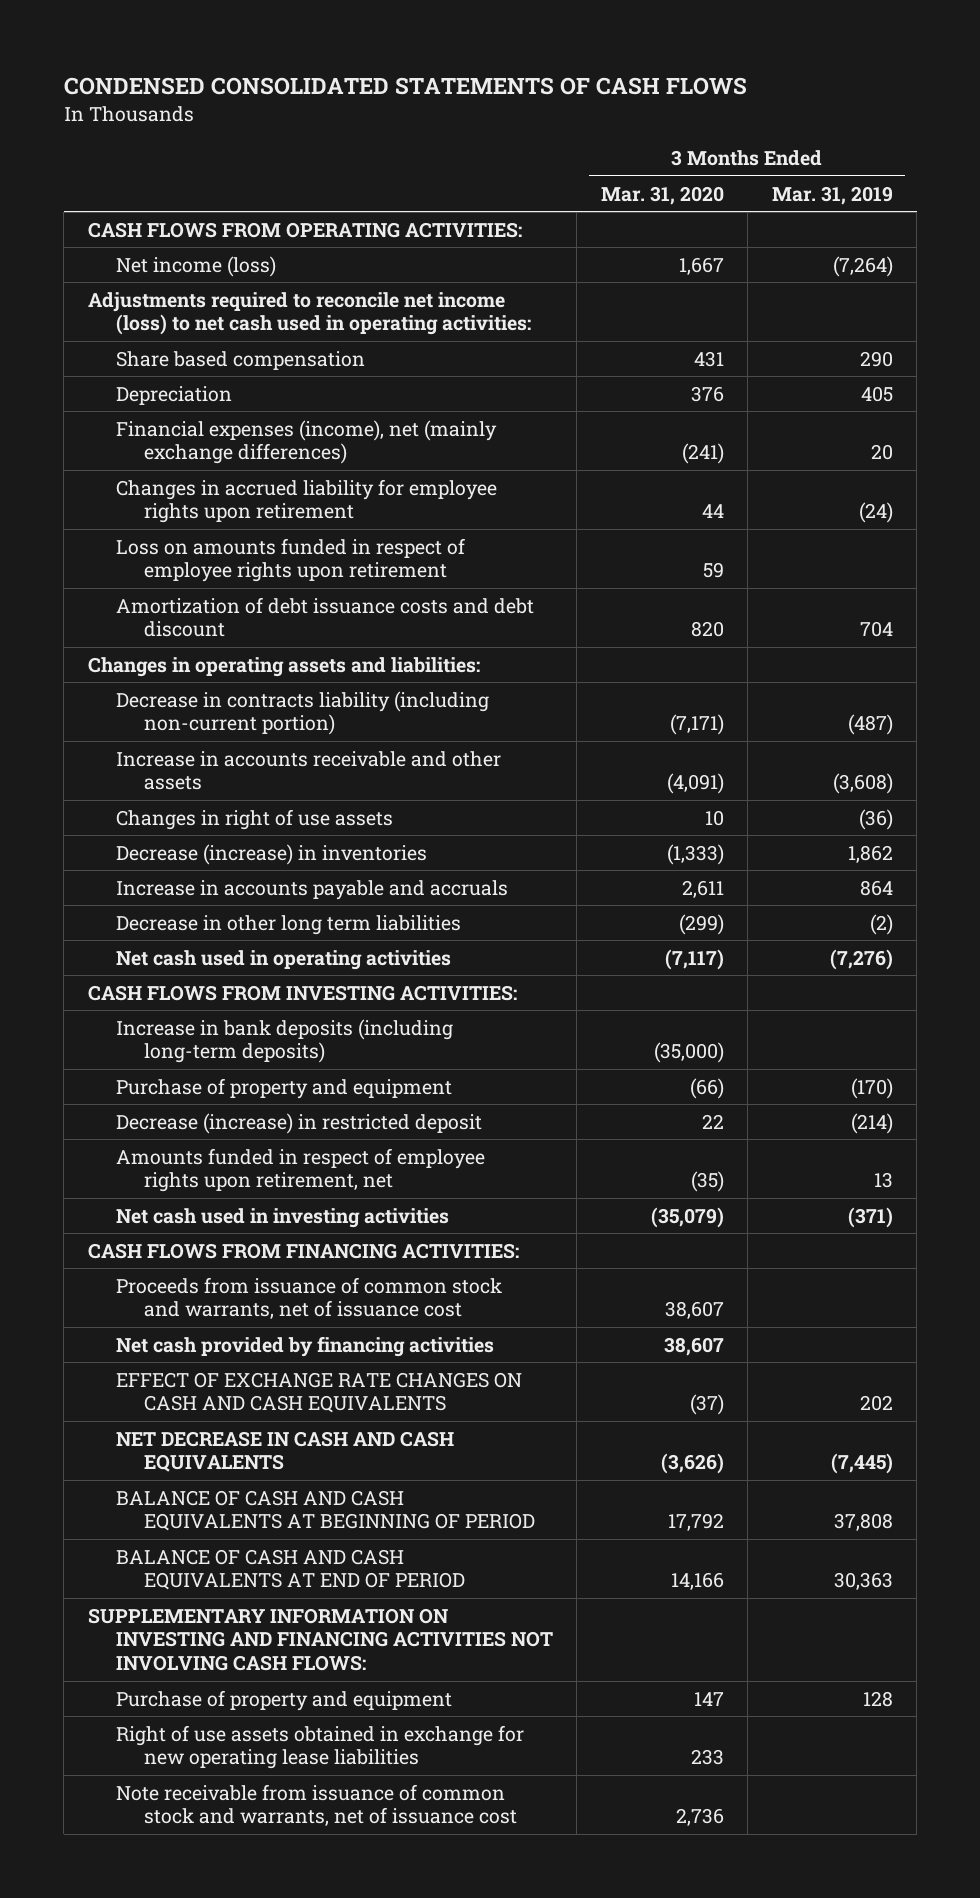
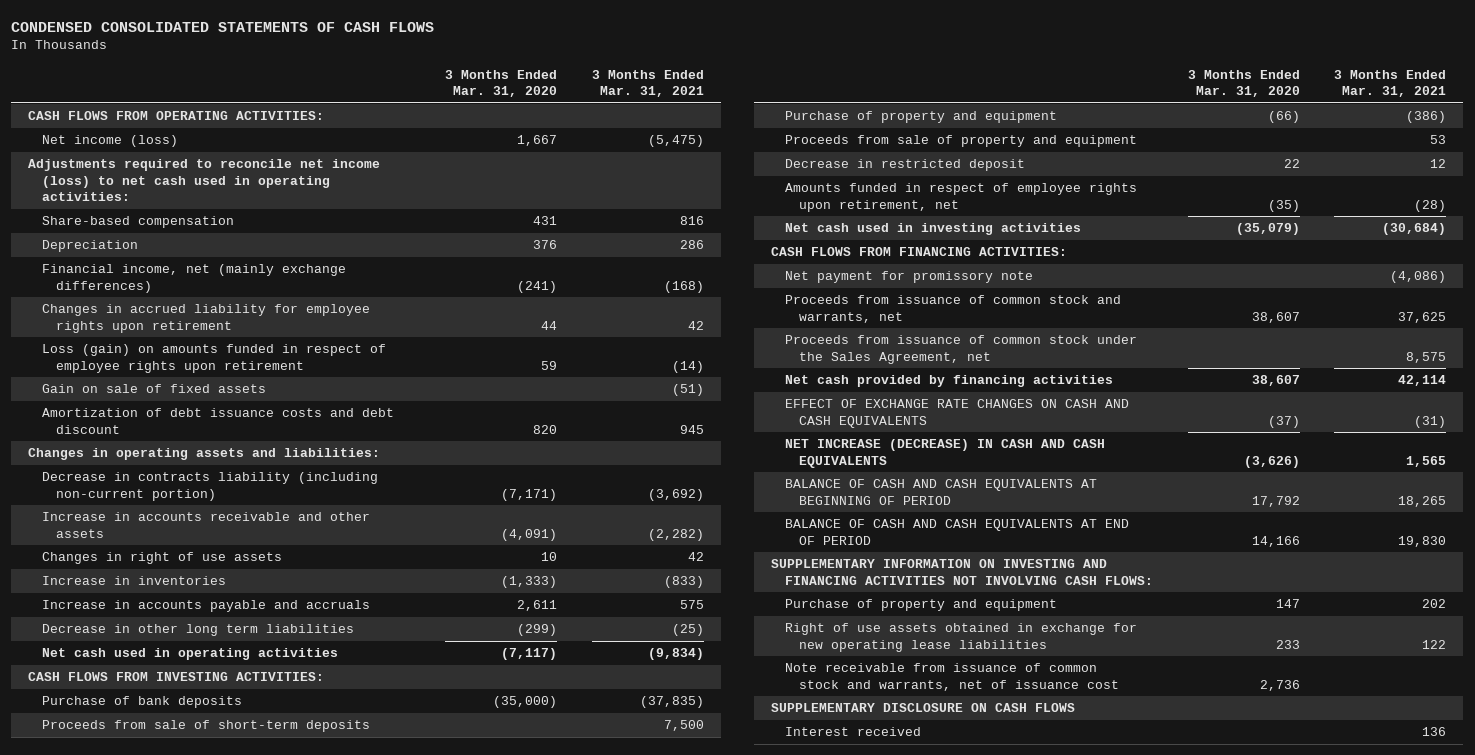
- | 3 Months Ended Mar. 31, 2020 | 3 Months Ended Mar. 31, 2019
+ | 3 Months Ended Mar. 31, 2020 | 3 Months Ended Mar. 31, 2021
- Share based compensation | 431 | 290
+ Share-based compensation | 431 | 816
- Financial expenses (income), net (mainly exchange differences) | (241) | 20
+ Financial income, net (mainly exchange differences) | (241) | (168)
- Loss on amounts funded in respect of employee rights upon retirement | 59 |
+ Loss (gain) on amounts funded in respect of employee rights upon retirement | 59 | (14)
+ Gain on sale of fixed assets | | (51)
- Decrease (increase) in inventories | (1,333) | 1,862
+ Increase in inventories | (1,333) | (833)
- Increase in bank deposits (including long-term deposits) | (35,000) |
+ Purchase of bank deposits | (35,000) | (37,835)
+ Proceeds from sale of short-term deposits | | 7,500
- Decrease (increase) in restricted deposit | 22 | (214)
+ Proceeds from sale of property and equipment | | 53
+ Decrease in restricted deposit | 22 | 12
- Proceeds from issuance of common stock and warrants, net of issuance cost | 38,607 |
+ Net payment for promissory note | | (4,086)
+ Proceeds from issuance of common stock and warrants, net | 38,607 | 37,625
+ Proceeds from issuance of common stock under the Sales Agreement, net | | 8,575
- NET DECREASE IN CASH AND CASH EQUIVALENTS | (3,626) | (7,445)
+ NET INCREASE (DECREASE) IN CASH AND CASH EQUIVALENTS | (3,626) | 1,565
+ SUPPLEMENTARY DISCLOSURE ON CASH FLOWS
+ Interest received | | 136

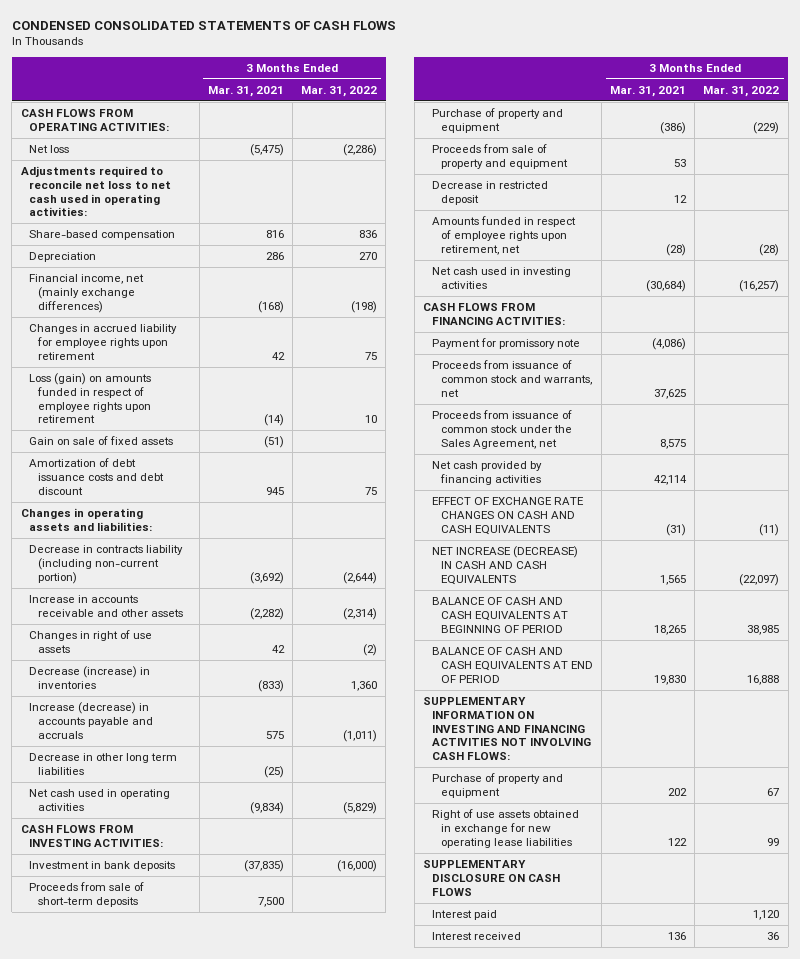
- | 3 Months Ended Mar. 31, 2020 | 3 Months Ended Mar. 31, 2021
+ | 3 Months Ended Mar. 31, 2021 | 3 Months Ended Mar. 31, 2022
- Net income (loss) | 1,667 | (5,475)
- Adjustments required to reconcile net income (loss) to net cash used in operating activities:
+ Net loss | (5,475) | (2,286)
+ Adjustments required to reconcile net loss to net cash used in operating activities:
- Increase in inventories | (1,333) | (833)
- Increase in accounts payable and accruals | 2,611 | 575
+ Decrease (increase) in inventories | (833) | 1,360
+ Increase (decrease) in accounts payable and accruals | 575 | (1,011)
- Purchase of bank deposits | (35,000) | (37,835)
+ Investment in bank deposits | (37,835) | (16,000)
- Net payment for promissory note | | (4,086)
+ Payment for promissory note | (4,086) |
- Note receivable from issuance of common stock and warrants, net of issuance cost | 2,736 |
+ Interest paid | | 1,120

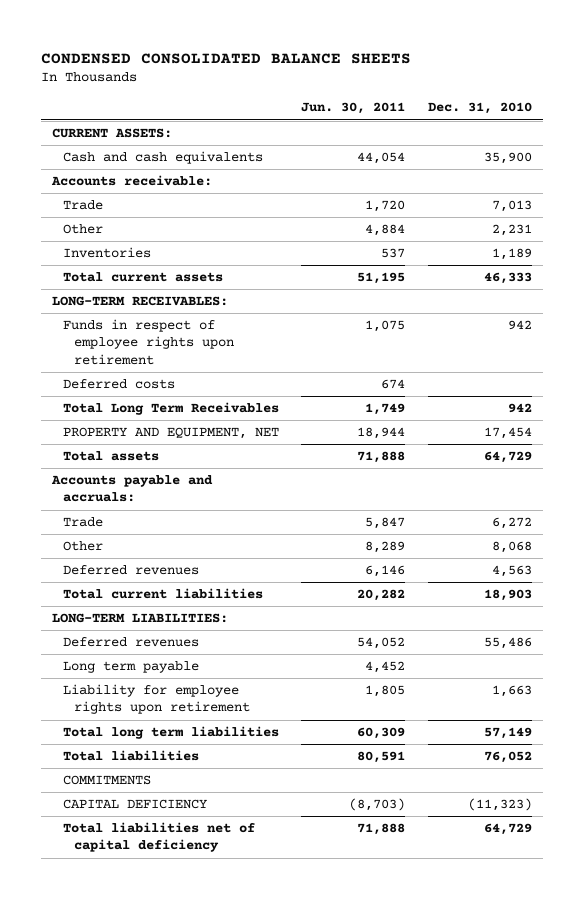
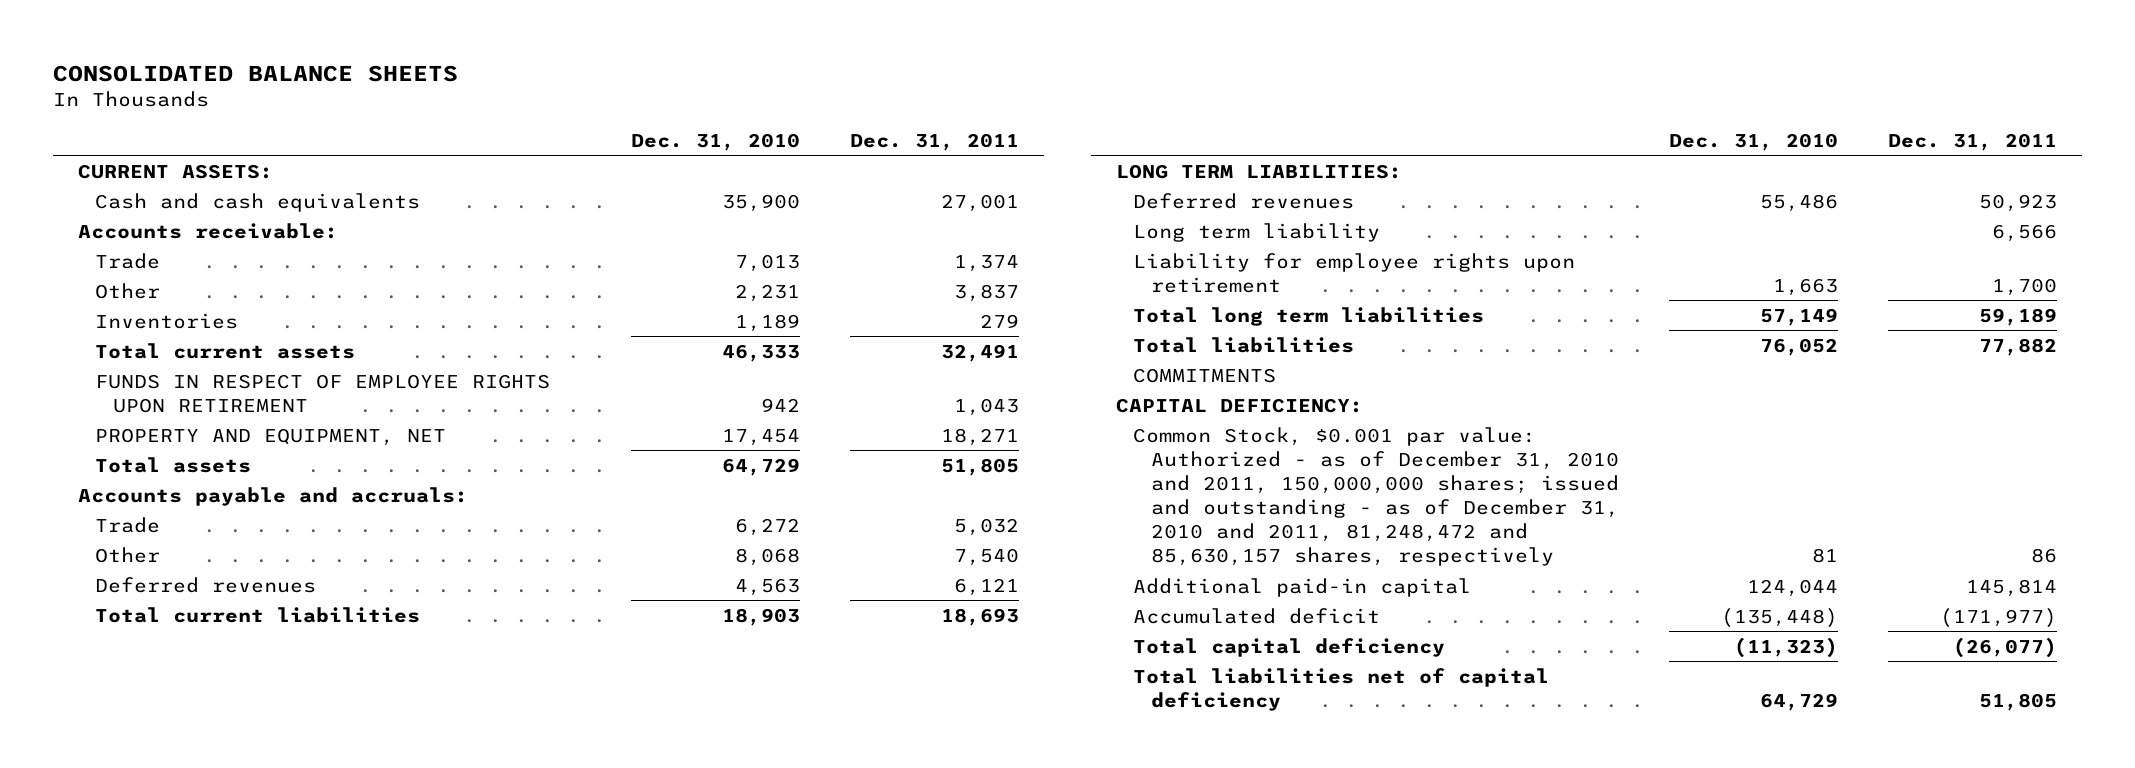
- CONDENSED CONSOLIDATED BALANCE SHEETS
+ CONSOLIDATED BALANCE SHEETS
- | Jun. 30, 2011 | Dec. 31, 2010
+ | Dec. 31, 2010 | Dec. 31, 2011
- LONG-TERM RECEIVABLES:
- Funds in respect of employee rights upon retirement | 1,075 | 942
- Deferred costs | 674 |
- Total Long Term Receivables | 1,749 | 942
+ FUNDS IN RESPECT OF EMPLOYEE RIGHTS UPON RETIREMENT | 942 | 1,043
- LONG-TERM LIABILITIES:
+ LONG TERM LIABILITIES:
- Long term payable | 4,452 |
+ Long term liability | | 6,566
- CAPITAL DEFICIENCY | (8,703) | (11,323)
+ CAPITAL DEFICIENCY:
+ Common Stock, $0.001 par value: Authorized - as of December 31, 2010 and 2011, 150,000,000 shares; issued and outstanding - as of December 31, 2010 and 2011, 81,248,472 and 85,630,157 shares, respectively | 81 | 86
+ Additional paid-in capital | 124,044 | 145,814
+ Accumulated deficit | (135,448) | (171,977)
+ Total capital deficiency | (11,323) | (26,077)

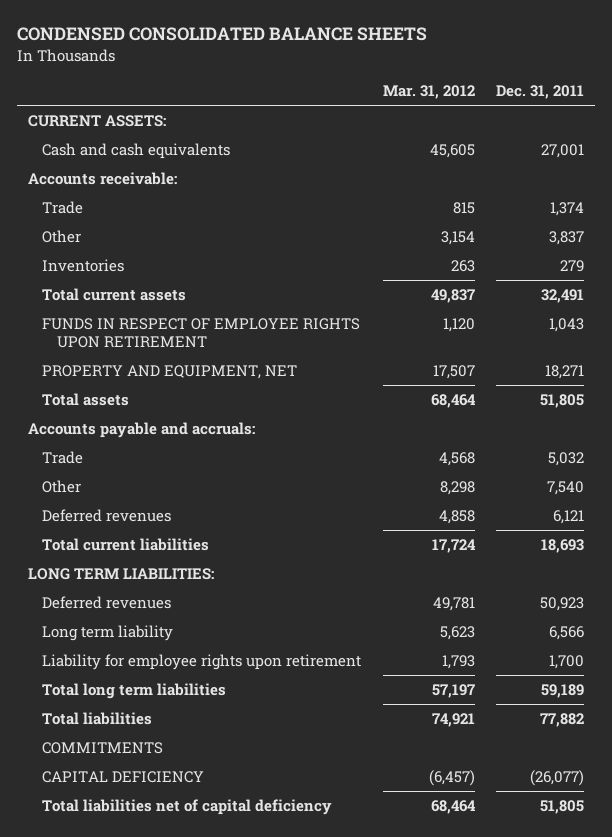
- CONSOLIDATED BALANCE SHEETS
+ CONDENSED CONSOLIDATED BALANCE SHEETS
- | Dec. 31, 2010 | Dec. 31, 2011
+ | Mar. 31, 2012 | Dec. 31, 2011
- CAPITAL DEFICIENCY:
- Common Stock, $0.001 par value: Authorized - as of December 31, 2010 and 2011, 150,000,000 shares; issued and outstanding - as of December 31, 2010 and 2011, 81,248,472 and 85,630,157 shares, respectively | 81 | 86
- Additional paid-in capital | 124,044 | 145,814
- Accumulated deficit | (135,448) | (171,977)
- Total capital deficiency | (11,323) | (26,077)
+ CAPITAL DEFICIENCY | (6,457) | (26,077)

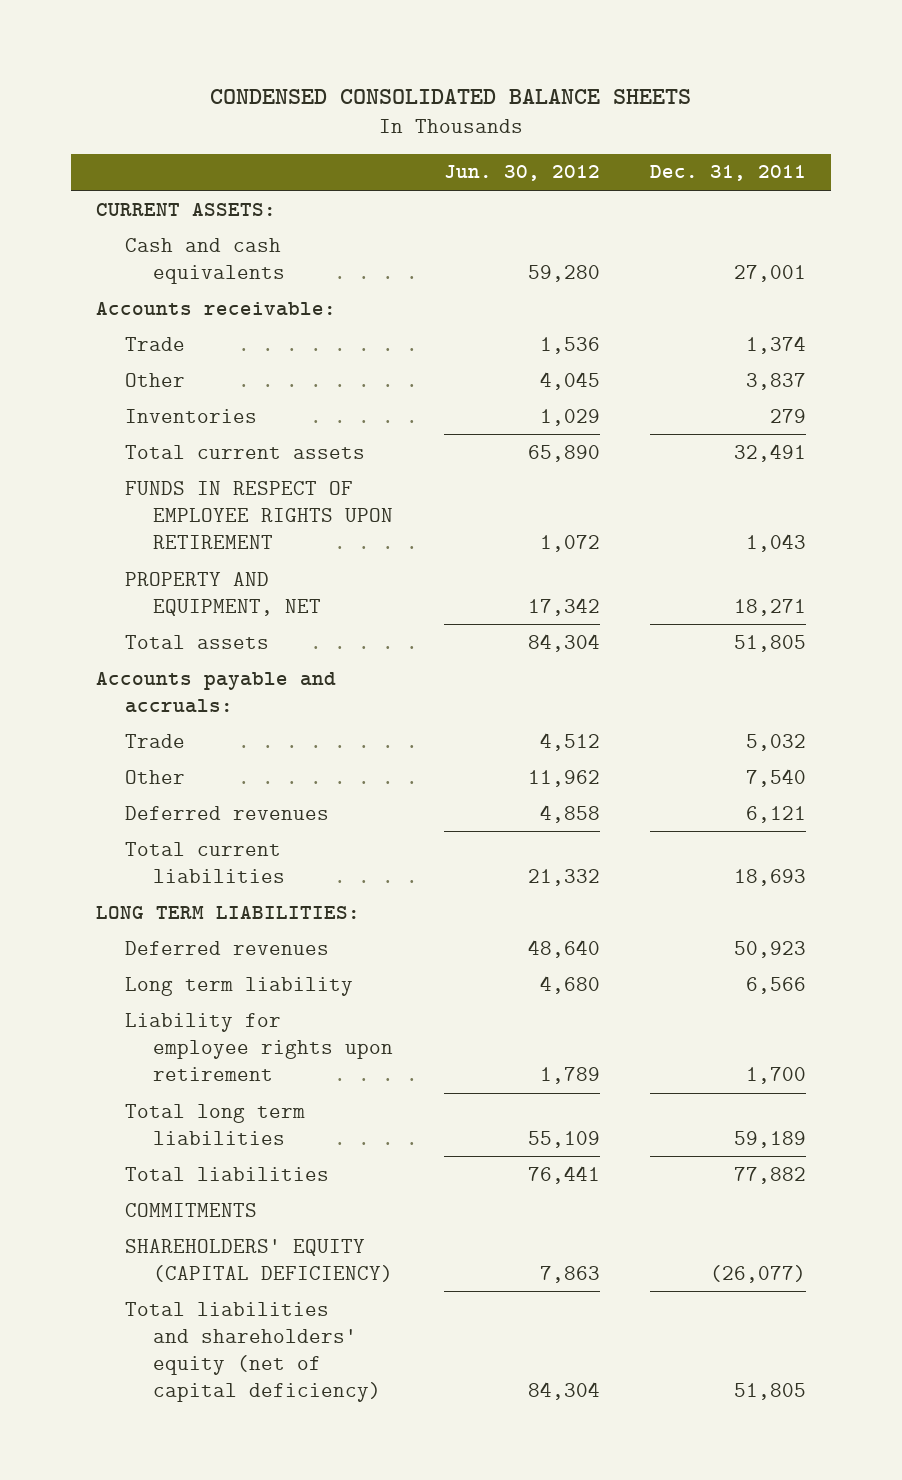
- | Mar. 31, 2012 | Dec. 31, 2011
+ | Jun. 30, 2012 | Dec. 31, 2011
- CAPITAL DEFICIENCY | (6,457) | (26,077)
- Total liabilities net of capital deficiency | 68,464 | 51,805
+ SHAREHOLDERS' EQUITY (CAPITAL DEFICIENCY) | 7,863 | (26,077)
+ Total liabilities and shareholders' equity (net of capital deficiency) | 84,304 | 51,805

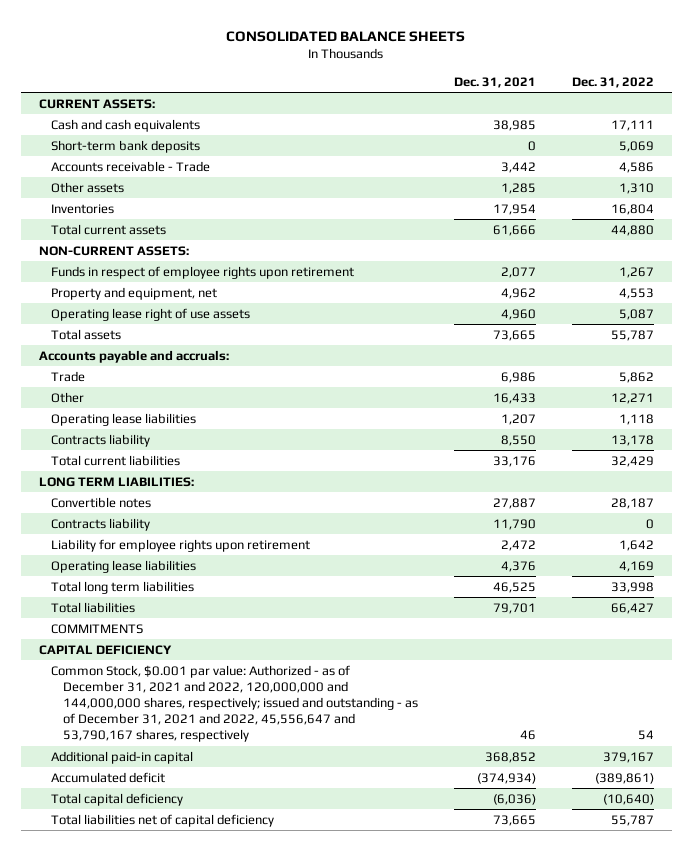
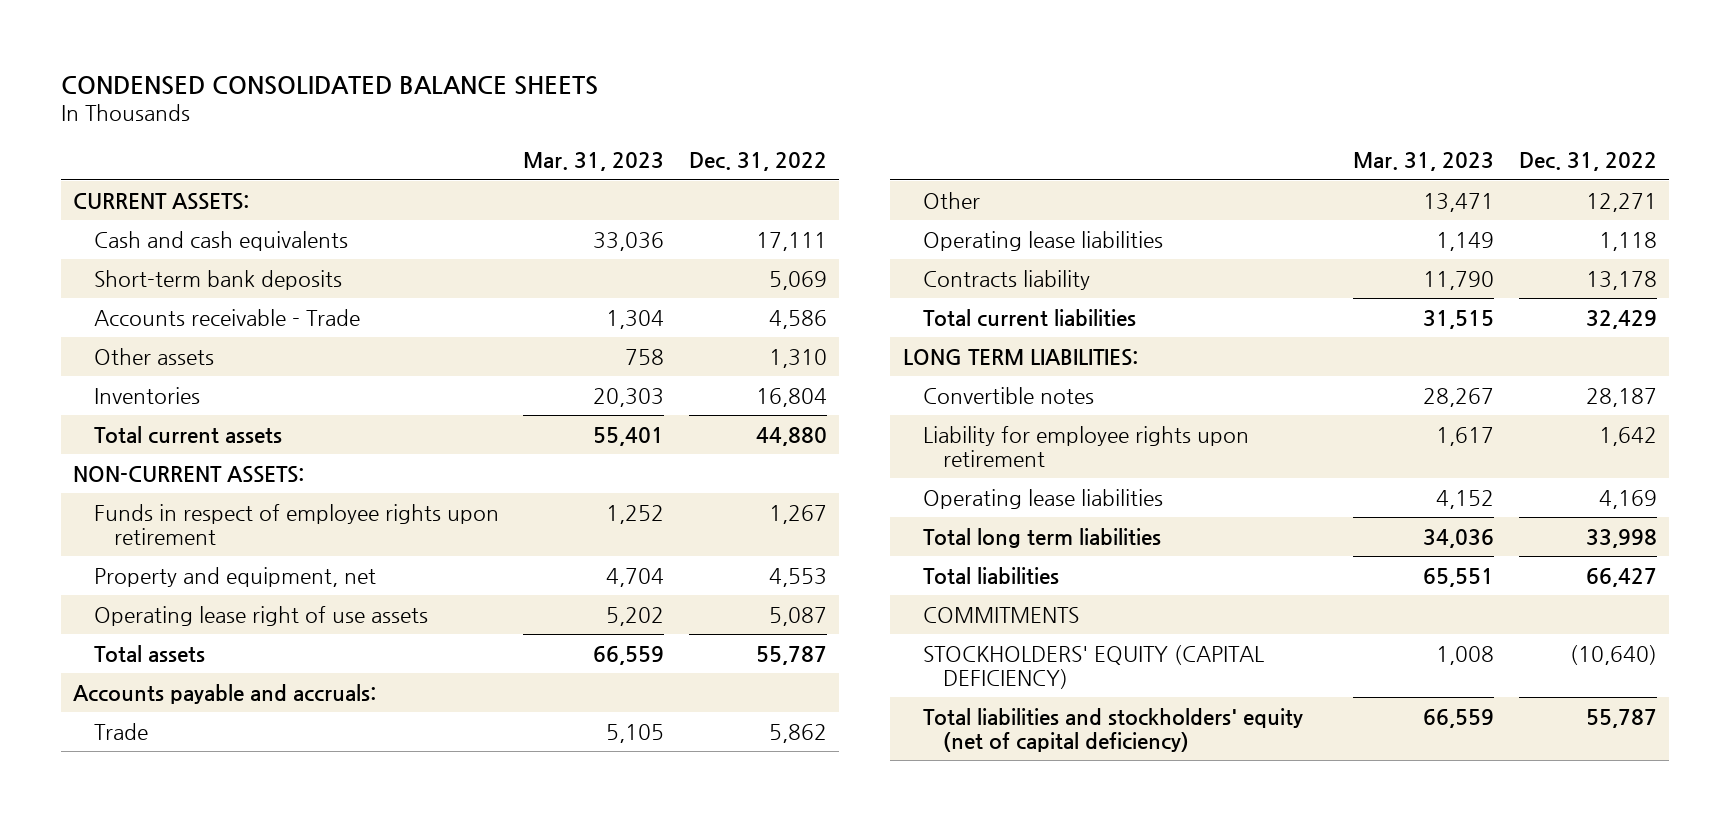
- CONSOLIDATED BALANCE SHEETS
+ CONDENSED CONSOLIDATED BALANCE SHEETS
- | Dec. 31, 2021 | Dec. 31, 2022
+ | Mar. 31, 2023 | Dec. 31, 2022
- Contracts liability | 11,790 | 0
- CAPITAL DEFICIENCY
- Common Stock, $0.001 par value: Authorized - as of December 31, 2021 and 2022, 120,000,000 and 144,000,000 shares, respectively; issued and outstanding - as of December 31, 2021 and 2022, 45,556,647 and 53,790,167 shares, respectively | 46 | 54
- Additional paid-in capital | 368,852 | 379,167
- Accumulated deficit | (374,934) | (389,861)
- Total capital deficiency | (6,036) | (10,640)
- Total liabilities net of capital deficiency | 73,665 | 55,787
+ STOCKHOLDERS' EQUITY (CAPITAL DEFICIENCY) | 1,008 | (10,640)
+ Total liabilities and stockholders' equity (net of capital deficiency) | 66,559 | 55,787

